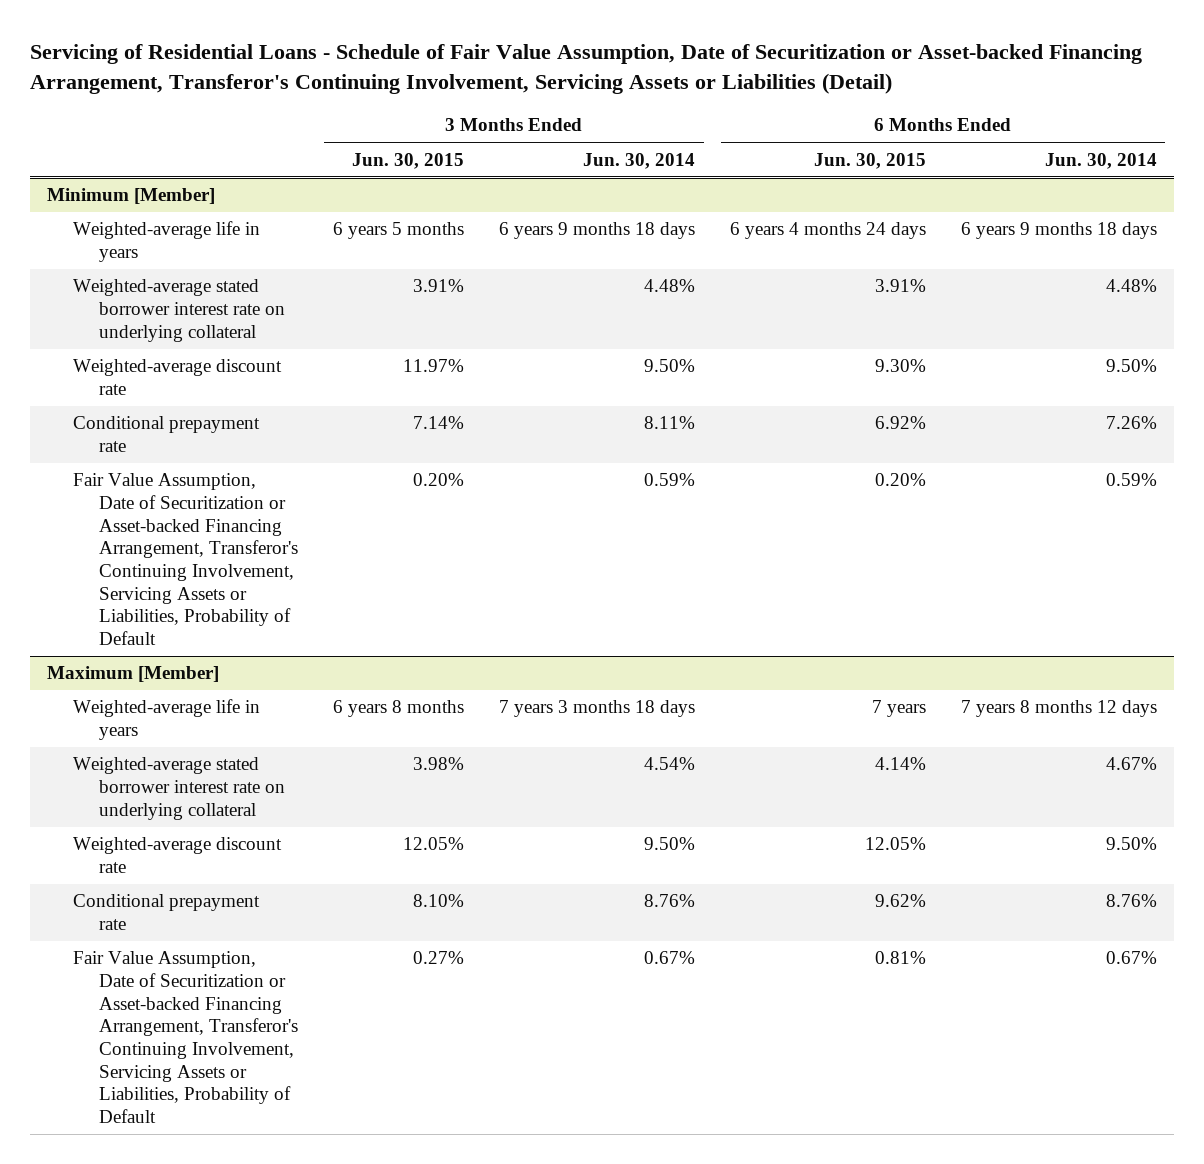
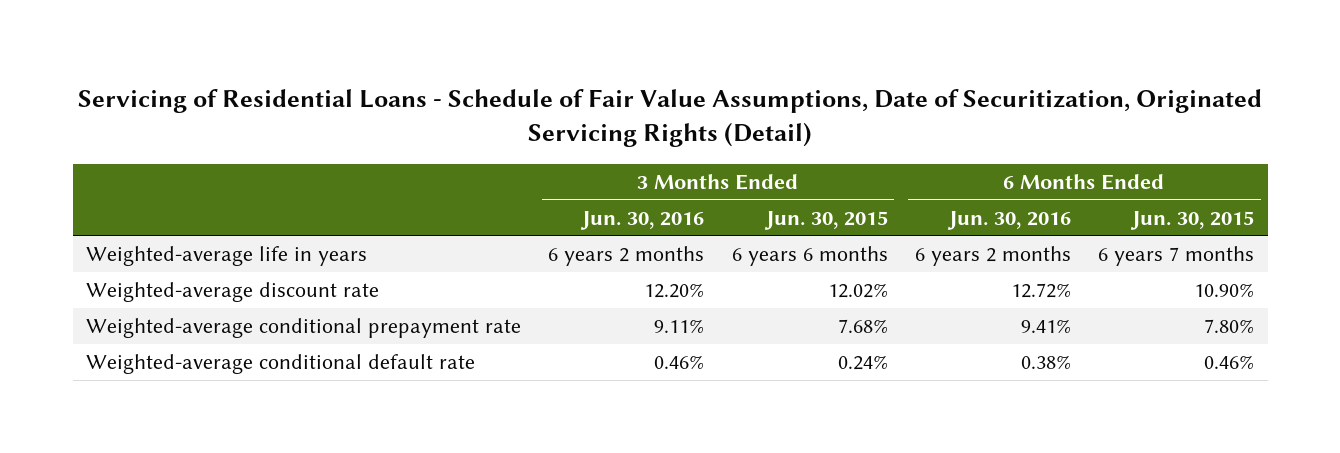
- Servicing of Residential Loans - Schedule of Fair Value Assumption, Date of Securitization or Asset-backed Financing Arrangement, Transferor's Continuing Involvement, Servicing Assets or Liabilities (Detail)
+ Servicing of Residential Loans - Schedule of Fair Value Assumptions, Date of Securitization, Originated Servicing Rights (Detail)
- | 3 Months Ended Jun. 30, 2015 | 3 Months Ended Jun. 30, 2014 | 6 Months Ended Jun. 30, 2015 | 6 Months Ended Jun. 30, 2014
+ | 3 Months Ended Jun. 30, 2016 | 3 Months Ended Jun. 30, 2015 | 6 Months Ended Jun. 30, 2016 | 6 Months Ended Jun. 30, 2015
- Minimum [Member]
- Weighted-average life in years | 6 years 5 months | 6 years 9 months 18 days | 6 years 4 months 24 days | 6 years 9 months 18 days
- Weighted-average stated borrower interest rate on underlying collateral | 3.91% | 4.48% | 3.91% | 4.48%
- Weighted-average discount rate | 11.97% | 9.50% | 9.30% | 9.50%
- Conditional prepayment rate | 7.14% | 8.11% | 6.92% | 7.26%
- Fair Value Assumption, Date of Securitization or Asset-backed Financing Arrangement, Transferor's Continuing Involvement, Servicing Assets or Liabilities, Probability of Default | 0.20% | 0.59% | 0.20% | 0.59%
- Maximum [Member]
- Weighted-average life in years | 6 years 8 months | 7 years 3 months 18 days | 7 years | 7 years 8 months 12 days
- Weighted-average stated borrower interest rate on underlying collateral | 3.98% | 4.54% | 4.14% | 4.67%
- Weighted-average discount rate | 12.05% | 9.50% | 12.05% | 9.50%
- Conditional prepayment rate | 8.10% | 8.76% | 9.62% | 8.76%
- Fair Value Assumption, Date of Securitization or Asset-backed Financing Arrangement, Transferor's Continuing Involvement, Servicing Assets or Liabilities, Probability of Default | 0.27% | 0.67% | 0.81% | 0.67%
+ Weighted-average life in years | 6 years 2 months | 6 years 6 months | 6 years 2 months | 6 years 7 months
+ Weighted-average discount rate | 12.20% | 12.02% | 12.72% | 10.90%
+ Weighted-average conditional prepayment rate | 9.11% | 7.68% | 9.41% | 7.80%
+ Weighted-average conditional default rate | 0.46% | 0.24% | 0.38% | 0.46%

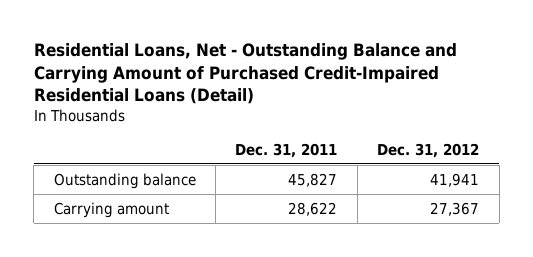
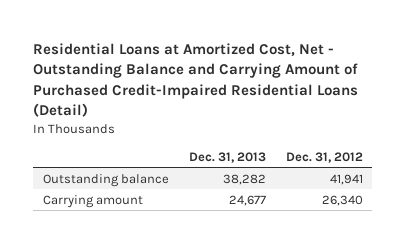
- Residential Loans, Net - Outstanding Balance and Carrying Amount of Purchased Credit-Impaired Residential Loans (Detail)
+ Residential Loans at Amortized Cost, Net - Outstanding Balance and Carrying Amount of Purchased Credit-Impaired Residential Loans (Detail)
- | Dec. 31, 2011 | Dec. 31, 2012
+ | Dec. 31, 2013 | Dec. 31, 2012
- Carrying amount | 28,622 | 27,367
+ Carrying amount | 24,677 | 26,340

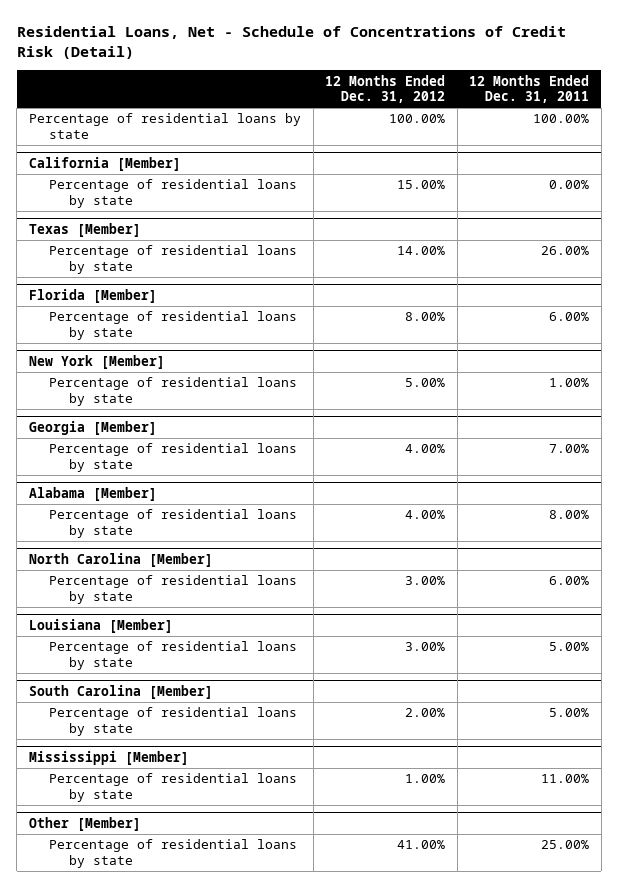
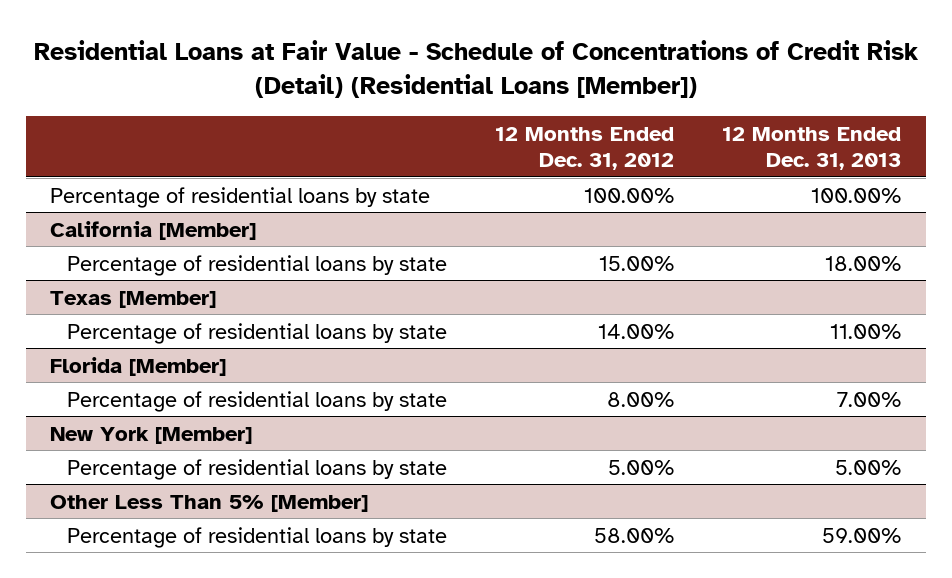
- Residential Loans, Net - Schedule of Concentrations of Credit Risk (Detail)
+ Residential Loans at Fair Value - Schedule of Concentrations of Credit Risk (Detail) (Residential Loans [Member])
- | 12 Months Ended Dec. 31, 2012 | 12 Months Ended Dec. 31, 2011
+ | 12 Months Ended Dec. 31, 2012 | 12 Months Ended Dec. 31, 2013
- Georgia [Member]
- Percentage of residential loans by state | 4.00% | 7.00%
- Alabama [Member]
- Percentage of residential loans by state | 4.00% | 8.00%
- North Carolina [Member]
- Percentage of residential loans by state | 3.00% | 6.00%
- Louisiana [Member]
- Percentage of residential loans by state | 3.00% | 5.00%
- South Carolina [Member]
- Percentage of residential loans by state | 2.00% | 5.00%
- Mississippi [Member]
- Percentage of residential loans by state | 1.00% | 11.00%
- Other [Member]
- Percentage of residential loans by state | 41.00% | 25.00%
+ Other Less Than 5% [Member]
+ Percentage of residential loans by state | 58.00% | 59.00%

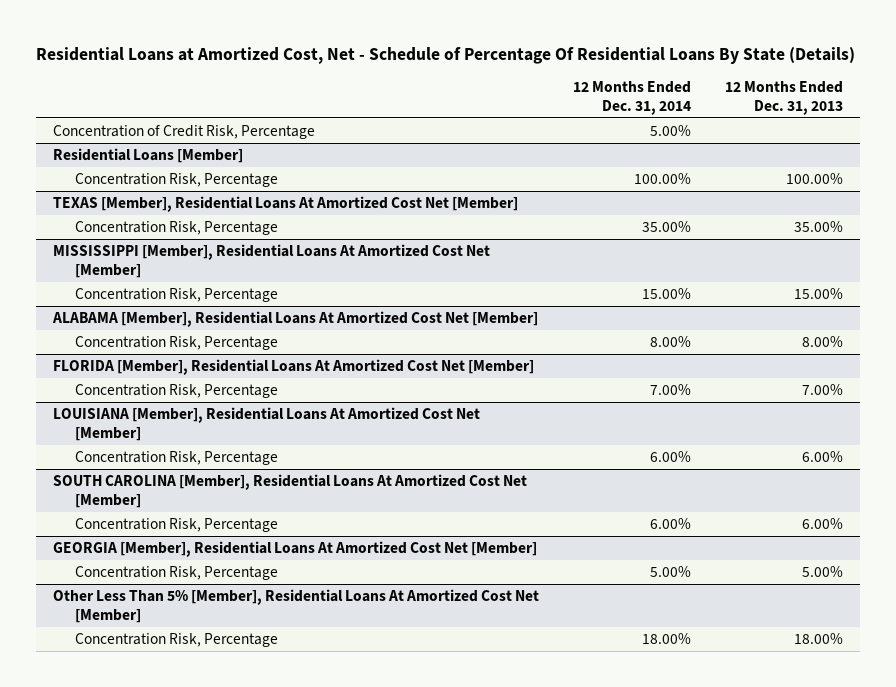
- Residential Loans at Fair Value - Schedule of Concentrations of Credit Risk (Detail) (Residential Loans [Member])
+ Residential Loans at Amortized Cost, Net - Schedule of Percentage Of Residential Loans By State (Details)
- | 12 Months Ended Dec. 31, 2012 | 12 Months Ended Dec. 31, 2013
+ | 12 Months Ended Dec. 31, 2014 | 12 Months Ended Dec. 31, 2013
- Percentage of residential loans by state | 100.00% | 100.00%
- California [Member]
- Percentage of residential loans by state | 15.00% | 18.00%
- Texas [Member]
- Percentage of residential loans by state | 14.00% | 11.00%
- Florida [Member]
- Percentage of residential loans by state | 8.00% | 7.00%
- New York [Member]
- Percentage of residential loans by state | 5.00% | 5.00%
- Other Less Than 5% [Member]
- Percentage of residential loans by state | 58.00% | 59.00%
+ Concentration of Credit Risk, Percentage | 5.00% |
+ Residential Loans [Member]
+ Concentration Risk, Percentage | 100.00% | 100.00%
+ TEXAS [Member], Residential Loans At Amortized Cost Net [Member]
+ Concentration Risk, Percentage | 35.00% | 35.00%
+ MISSISSIPPI [Member], Residential Loans At Amortized Cost Net [Member]
+ Concentration Risk, Percentage | 15.00% | 15.00%
+ ALABAMA [Member], Residential Loans At Amortized Cost Net [Member]
+ Concentration Risk, Percentage | 8.00% | 8.00%
+ FLORIDA [Member], Residential Loans At Amortized Cost Net [Member]
+ Concentration Risk, Percentage | 7.00% | 7.00%
+ LOUISIANA [Member], Residential Loans At Amortized Cost Net [Member]
+ Concentration Risk, Percentage | 6.00% | 6.00%
+ SOUTH CAROLINA [Member], Residential Loans At Amortized Cost Net [Member]
+ Concentration Risk, Percentage | 6.00% | 6.00%
+ GEORGIA [Member], Residential Loans At Amortized Cost Net [Member]
+ Concentration Risk, Percentage | 5.00% | 5.00%
+ Other Less Than 5% [Member], Residential Loans At Amortized Cost Net [Member]
+ Concentration Risk, Percentage | 18.00% | 18.00%

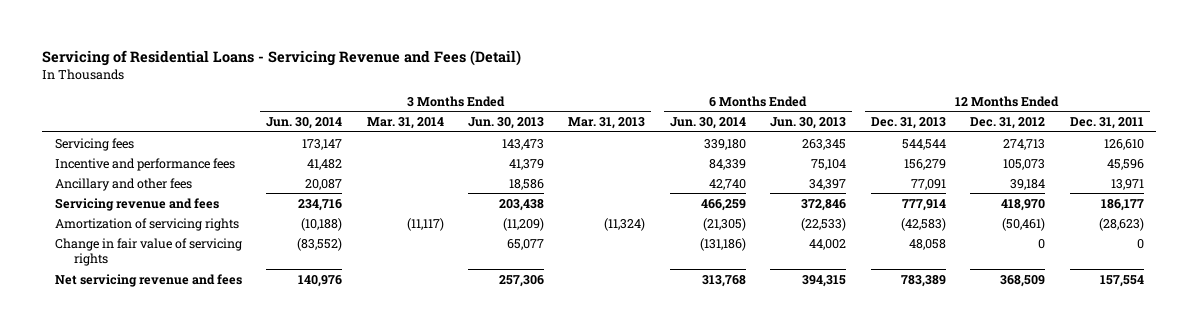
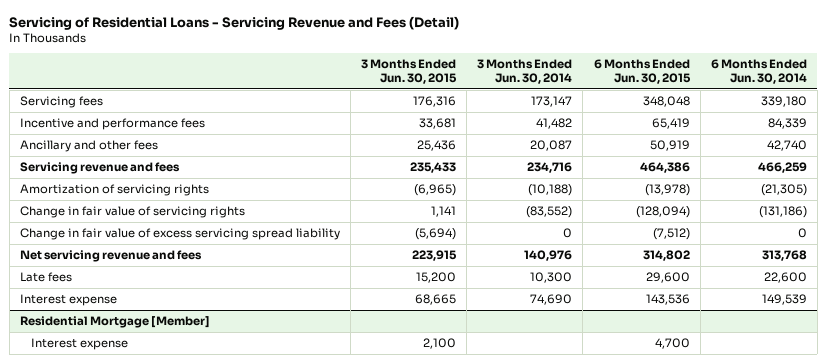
- | 3 Months Ended Jun. 30, 2014 | 3 Months Ended Mar. 31, 2014 | 3 Months Ended Jun. 30, 2013 | 3 Months Ended Mar. 31, 2013 | 6 Months Ended Jun. 30, 2014 | 6 Months Ended Jun. 30, 2013 | 12 Months Ended Dec. 31, 2013 | 12 Months Ended Dec. 31, 2012 | 12 Months Ended Dec. 31, 2011
+ | 3 Months Ended Jun. 30, 2015 | 3 Months Ended Jun. 30, 2014 | 6 Months Ended Jun. 30, 2015 | 6 Months Ended Jun. 30, 2014
+ Change in fair value of excess servicing spread liability | (5,694) | 0 | (7,512) | 0
+ Late fees | 15,200 | 10,300 | 29,600 | 22,600
+ Interest expense | 68,665 | 74,690 | 143,536 | 149,539
+ Residential Mortgage [Member]
+ Interest expense | 2,100 | | 4,700 |

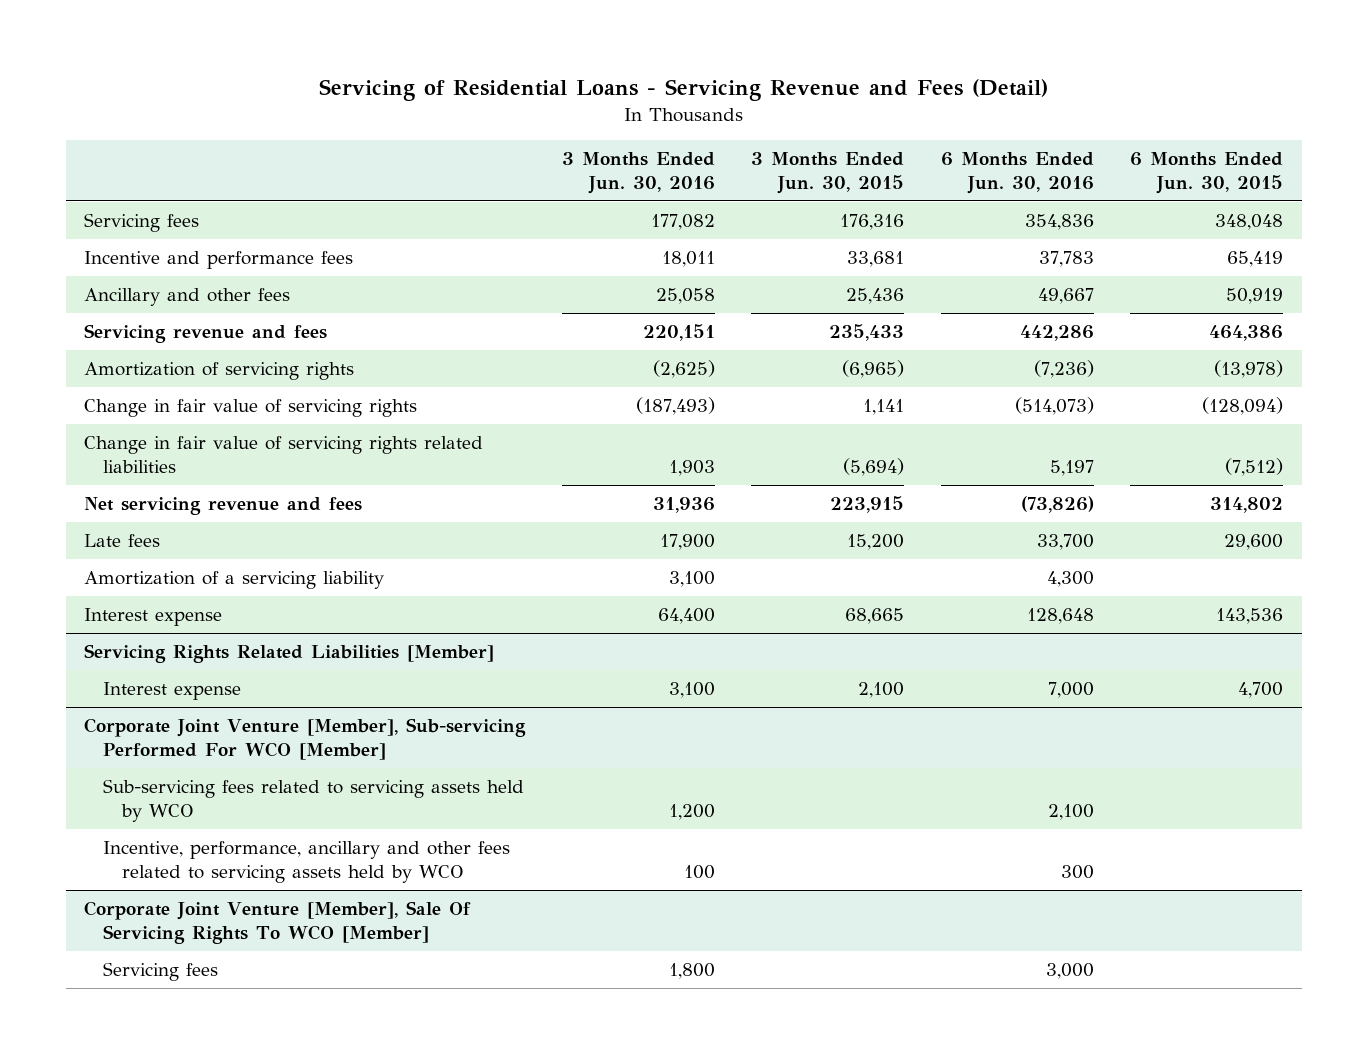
- | 3 Months Ended Jun. 30, 2015 | 3 Months Ended Jun. 30, 2014 | 6 Months Ended Jun. 30, 2015 | 6 Months Ended Jun. 30, 2014
+ | 3 Months Ended Jun. 30, 2016 | 3 Months Ended Jun. 30, 2015 | 6 Months Ended Jun. 30, 2016 | 6 Months Ended Jun. 30, 2015
- Change in fair value of excess servicing spread liability | (5,694) | 0 | (7,512) | 0
+ Change in fair value of servicing rights related liabilities | 1,903 | (5,694) | 5,197 | (7,512)
+ Amortization of a servicing liability | 3,100 | | 4,300 |
- Residential Mortgage [Member]
+ Servicing Rights Related Liabilities [Member]
+ Corporate Joint Venture [Member], Sub-servicing Performed For WCO [Member]
+ Sub-servicing fees related to servicing assets held by WCO | 1,200 | | 2,100 |
+ Incentive, performance, ancillary and other fees related to servicing assets held by WCO | 100 | | 300 |
+ Corporate Joint Venture [Member], Sale Of Servicing Rights To WCO [Member]
+ Servicing fees | 1,800 | | 3,000 |

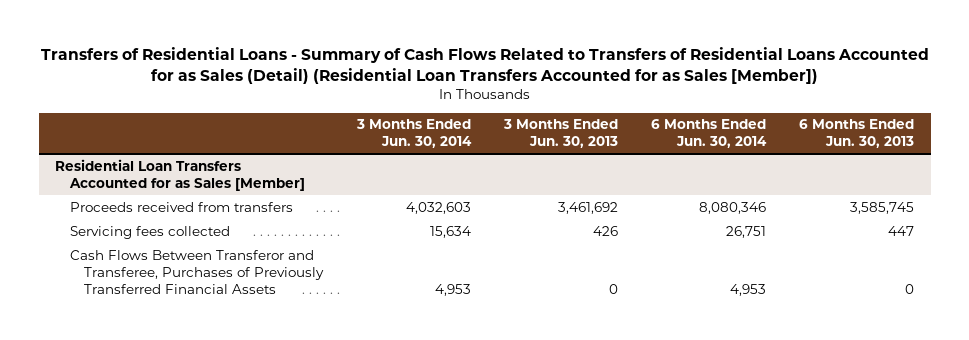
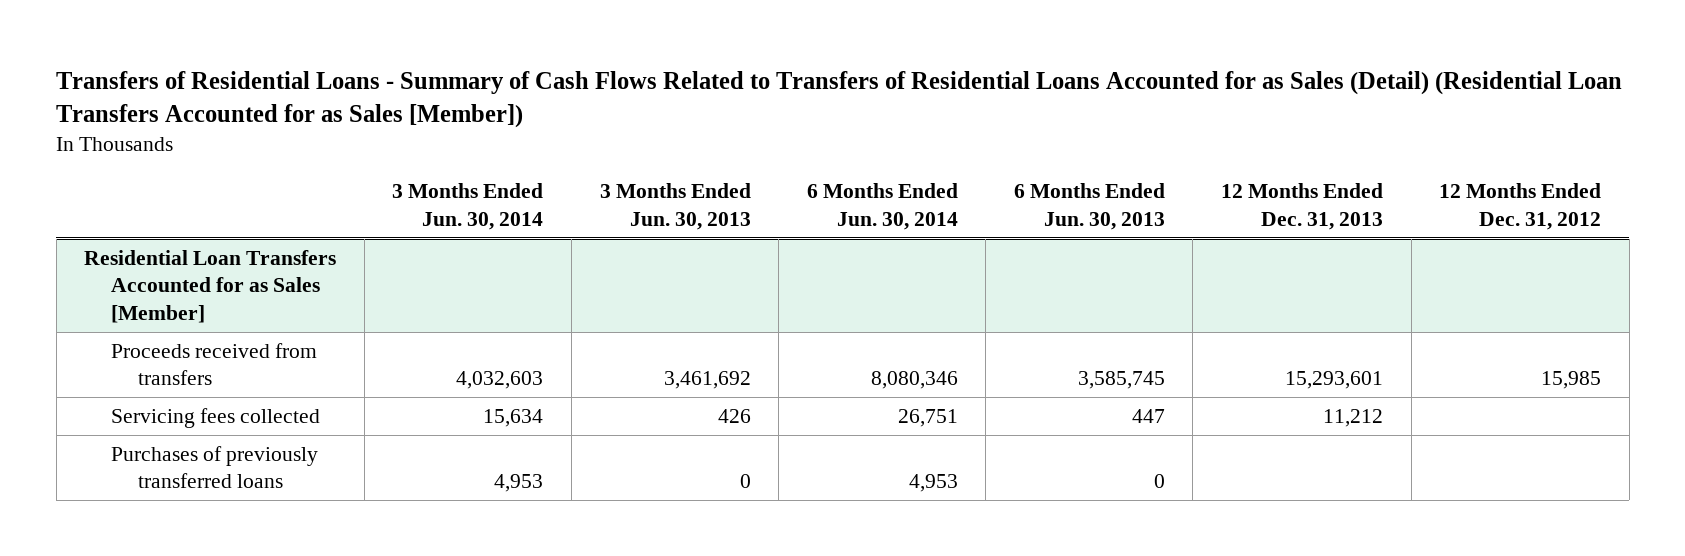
- | 3 Months Ended Jun. 30, 2014 | 3 Months Ended Jun. 30, 2013 | 6 Months Ended Jun. 30, 2014 | 6 Months Ended Jun. 30, 2013
+ | 3 Months Ended Jun. 30, 2014 | 3 Months Ended Jun. 30, 2013 | 6 Months Ended Jun. 30, 2014 | 6 Months Ended Jun. 30, 2013 | 12 Months Ended Dec. 31, 2013 | 12 Months Ended Dec. 31, 2012
@ Residential Loan Transfers Accounted for as Sales [Member]
- Cash Flows Between Transferor and Transferee, Purchases of Previously Transferred Financial Assets | 4,953 | 0 | 4,953 | 0
+ Purchases of previously transferred loans | 4,953 | 0 | 4,953 | 0 | |

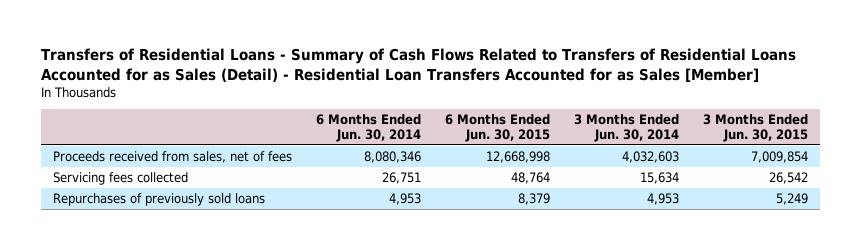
- Transfers of Residential Loans - Summary of Cash Flows Related to Transfers of Residential Loans Accounted for as Sales (Detail) (Residential Loan Transfers Accounted for as Sales [Member])
+ Transfers of Residential Loans - Summary of Cash Flows Related to Transfers of Residential Loans Accounted for as Sales (Detail) - Residential Loan Transfers Accounted for as Sales [Member]
- | 3 Months Ended Jun. 30, 2014 | 3 Months Ended Jun. 30, 2013 | 6 Months Ended Jun. 30, 2014 | 6 Months Ended Jun. 30, 2013 | 12 Months Ended Dec. 31, 2013 | 12 Months Ended Dec. 31, 2012
+ | 6 Months Ended Jun. 30, 2014 | 6 Months Ended Jun. 30, 2015 | 3 Months Ended Jun. 30, 2014 | 3 Months Ended Jun. 30, 2015
- Residential Loan Transfers Accounted for as Sales [Member]
- Proceeds received from transfers | 4,032,603 | 3,461,692 | 8,080,346 | 3,585,745 | 15,293,601 | 15,985
+ Proceeds received from sales, net of fees | 8,080,346 | 12,668,998 | 4,032,603 | 7,009,854
- Purchases of previously transferred loans | 4,953 | 0 | 4,953 | 0 | |
+ Repurchases of previously sold loans | 4,953 | 8,379 | 4,953 | 5,249

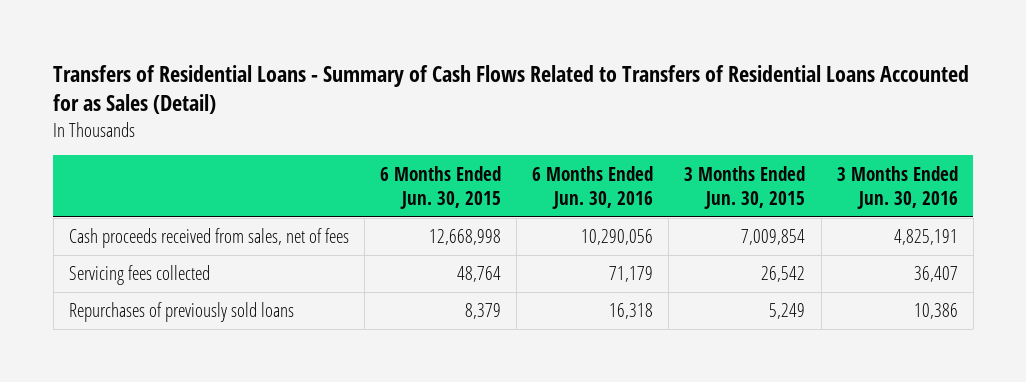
- Transfers of Residential Loans - Summary of Cash Flows Related to Transfers of Residential Loans Accounted for as Sales (Detail) - Residential Loan Transfers Accounted for as Sales [Member]
+ Transfers of Residential Loans - Summary of Cash Flows Related to Transfers of Residential Loans Accounted for as Sales (Detail)
- | 6 Months Ended Jun. 30, 2014 | 6 Months Ended Jun. 30, 2015 | 3 Months Ended Jun. 30, 2014 | 3 Months Ended Jun. 30, 2015
+ | 6 Months Ended Jun. 30, 2015 | 6 Months Ended Jun. 30, 2016 | 3 Months Ended Jun. 30, 2015 | 3 Months Ended Jun. 30, 2016
- Proceeds received from sales, net of fees | 8,080,346 | 12,668,998 | 4,032,603 | 7,009,854
+ Cash proceeds received from sales, net of fees | 12,668,998 | 10,290,056 | 7,009,854 | 4,825,191

